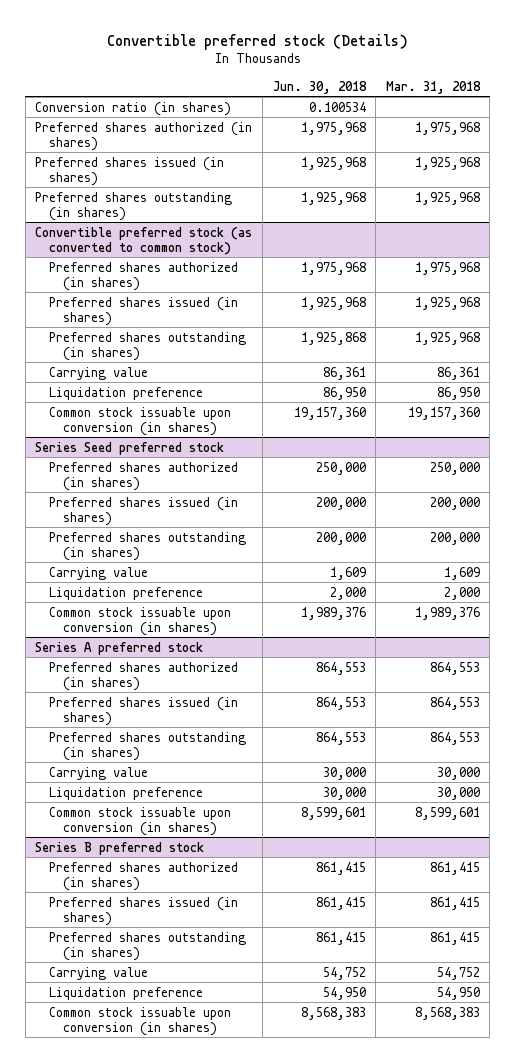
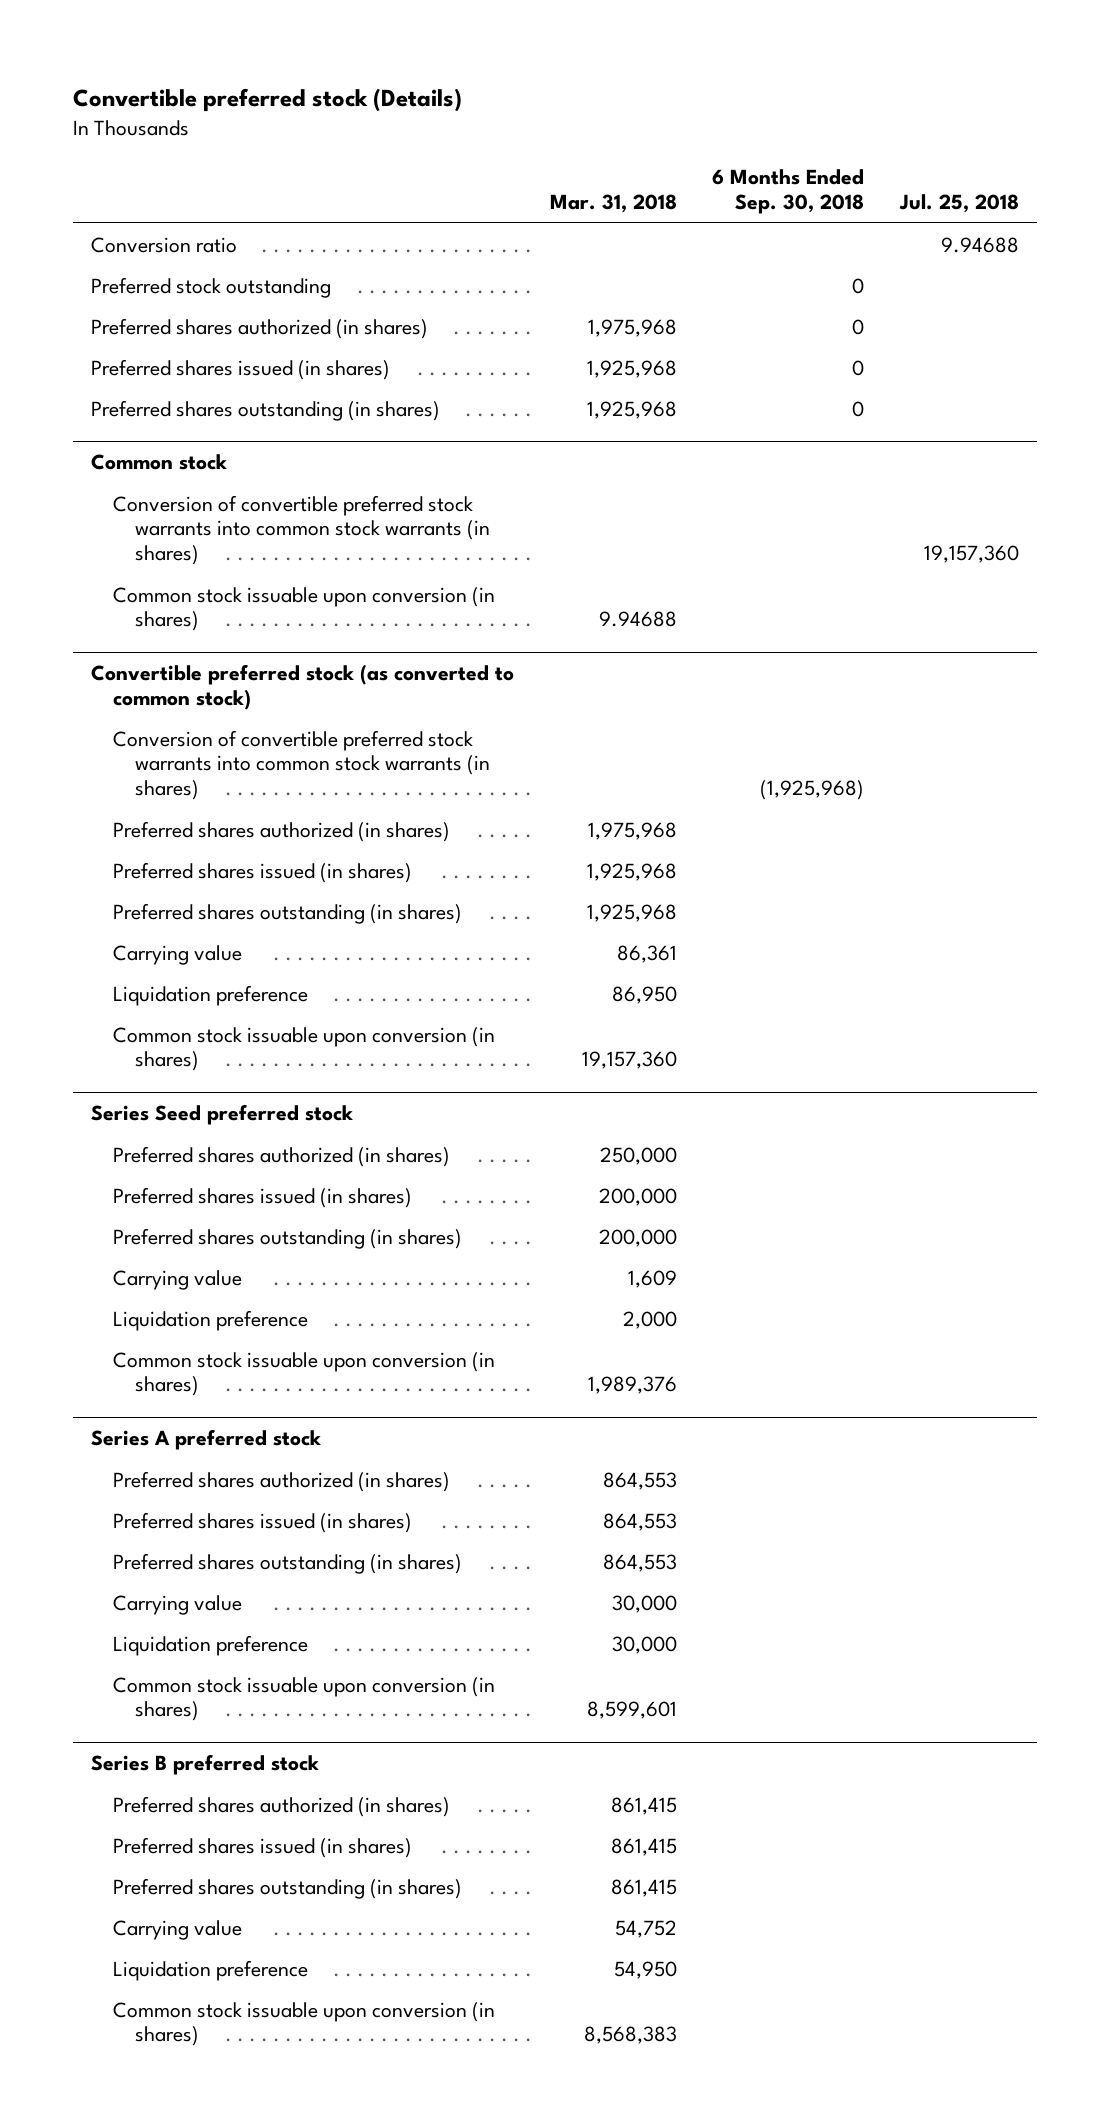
- | Jun. 30, 2018 | Mar. 31, 2018
+ | Mar. 31, 2018 | 6 Months Ended Sep. 30, 2018 | Jul. 25, 2018
- Conversion ratio (in shares) | 0.100534 |
+ Conversion ratio | | | 9.94688
+ Preferred stock outstanding | | 0 |
+ Common stock
+ Conversion of convertible preferred stock warrants into common stock warrants (in shares) | | | 19,157,360
+ Common stock issuable upon conversion (in shares) | 9.94688 | |
@ Convertible preferred stock (as converted to common stock)
+ Conversion of convertible preferred stock warrants into common stock warrants (in shares) | | (1,925,968) |

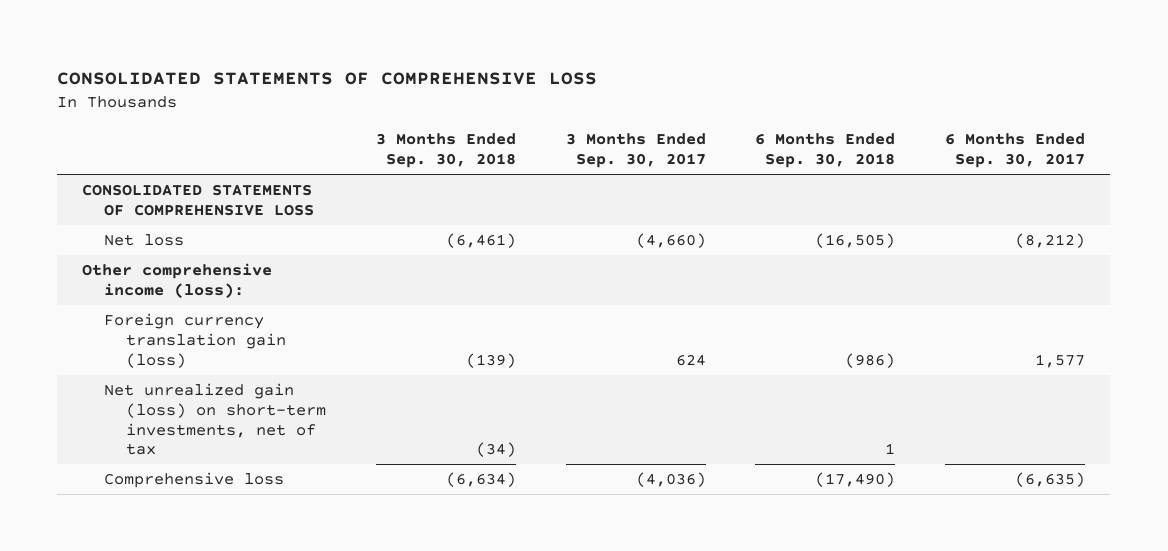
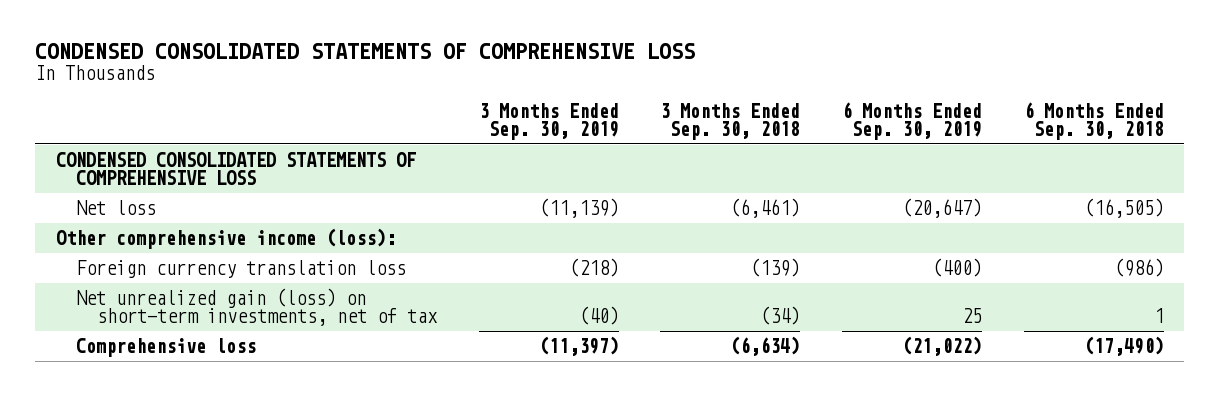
- CONSOLIDATED STATEMENTS OF COMPREHENSIVE LOSS
+ CONDENSED CONSOLIDATED STATEMENTS OF COMPREHENSIVE LOSS
- | 3 Months Ended Sep. 30, 2018 | 3 Months Ended Sep. 30, 2017 | 6 Months Ended Sep. 30, 2018 | 6 Months Ended Sep. 30, 2017
+ | 3 Months Ended Sep. 30, 2019 | 3 Months Ended Sep. 30, 2018 | 6 Months Ended Sep. 30, 2019 | 6 Months Ended Sep. 30, 2018
- CONSOLIDATED STATEMENTS OF COMPREHENSIVE LOSS
+ CONDENSED CONSOLIDATED STATEMENTS OF COMPREHENSIVE LOSS
- Foreign currency translation gain (loss) | (139) | 624 | (986) | 1,577
+ Foreign currency translation loss | (218) | (139) | (400) | (986)

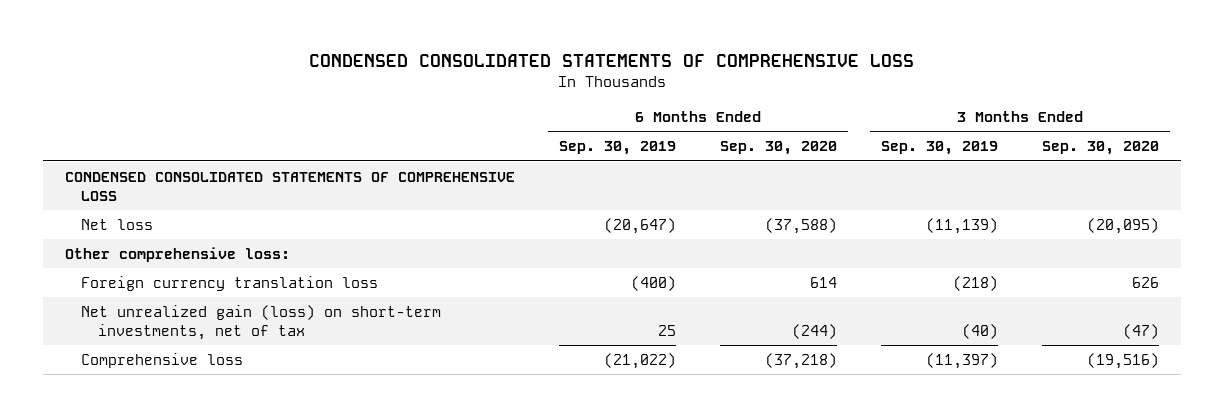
- | 3 Months Ended Sep. 30, 2019 | 3 Months Ended Sep. 30, 2018 | 6 Months Ended Sep. 30, 2019 | 6 Months Ended Sep. 30, 2018
+ | 6 Months Ended Sep. 30, 2019 | 6 Months Ended Sep. 30, 2020 | 3 Months Ended Sep. 30, 2019 | 3 Months Ended Sep. 30, 2020
- Other comprehensive income (loss):
+ Other comprehensive loss:

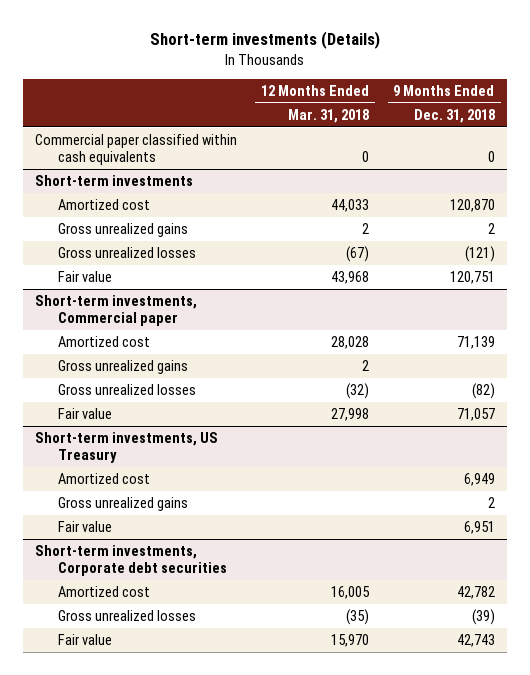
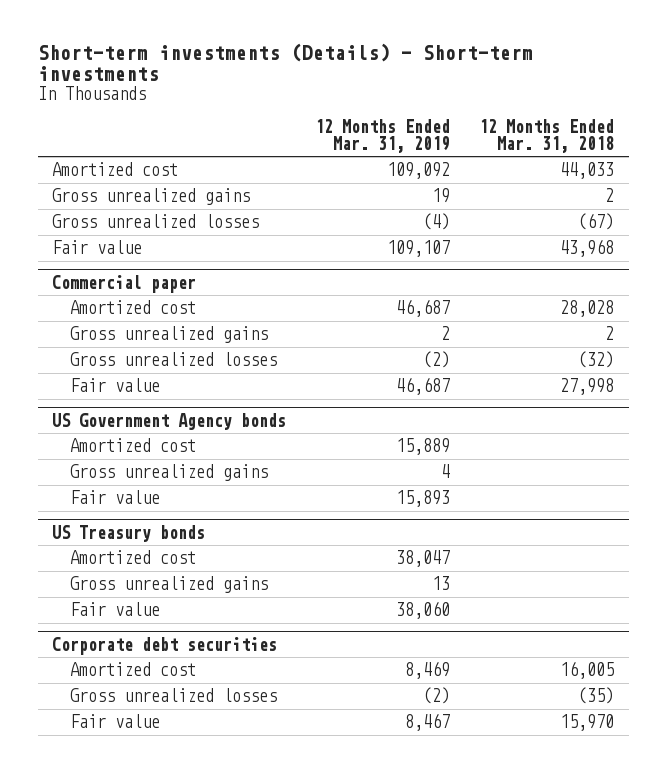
- Short-term investments (Details)
+ Short-term investments (Details) - Short-term investments
- | 12 Months Ended Mar. 31, 2018 | 9 Months Ended Dec. 31, 2018
+ | 12 Months Ended Mar. 31, 2019 | 12 Months Ended Mar. 31, 2018
- Commercial paper classified within cash equivalents | 0 | 0
- Short-term investments
- Short-term investments, Commercial paper
+ Commercial paper
- Short-term investments, US Treasury
+ US Government Agency bonds
- Short-term investments, Corporate debt securities
+ US Treasury bonds
+ Amortized cost | 38,047 |
+ Gross unrealized gains | 13 |
+ Fair value | 38,060 |
+ Corporate debt securities

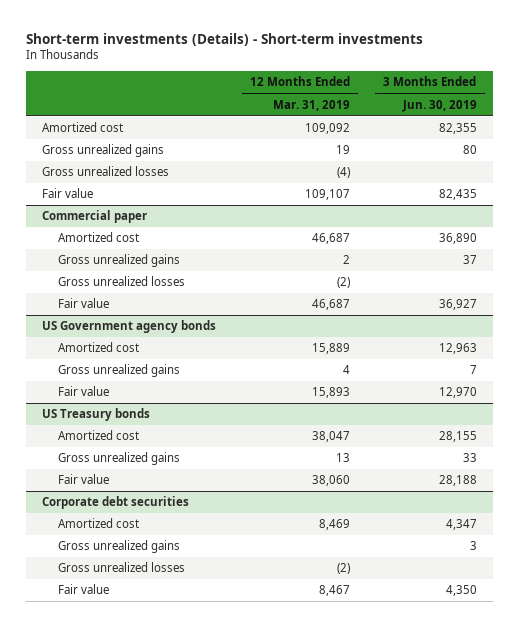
- | 12 Months Ended Mar. 31, 2019 | 12 Months Ended Mar. 31, 2018
+ | 12 Months Ended Mar. 31, 2019 | 3 Months Ended Jun. 30, 2019
- US Government Agency bonds
+ US Government agency bonds
@ Corporate debt securities
+ Gross unrealized gains | | 3

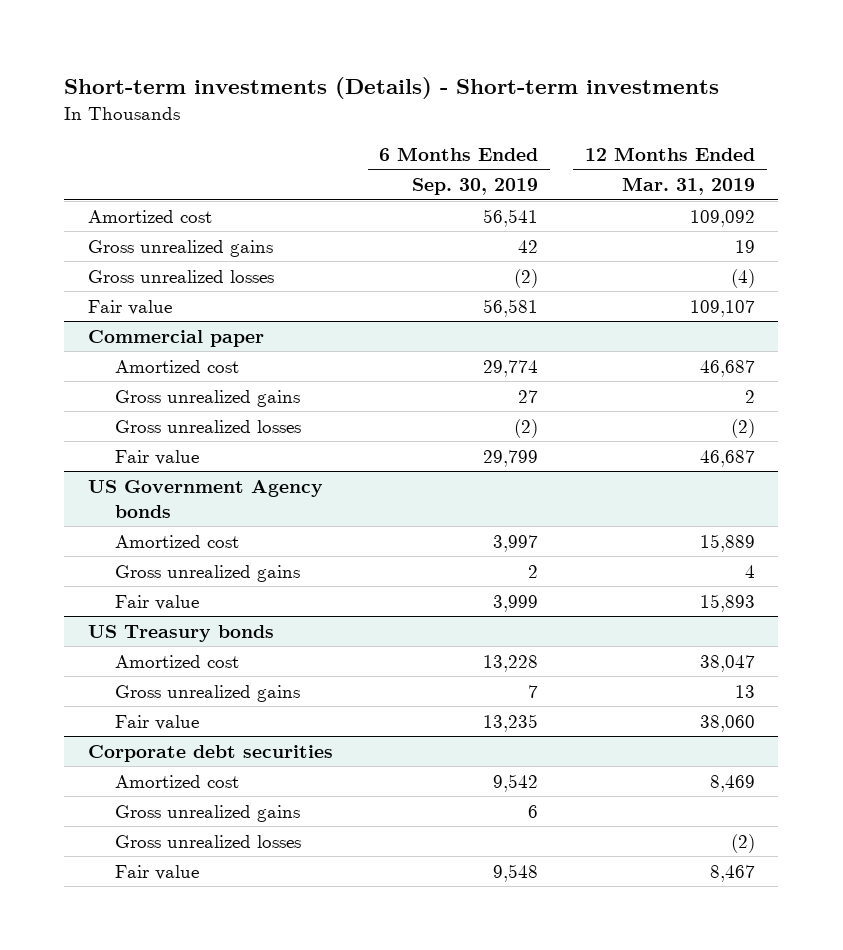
- | 12 Months Ended Mar. 31, 2019 | 3 Months Ended Jun. 30, 2019
+ | 6 Months Ended Sep. 30, 2019 | 12 Months Ended Mar. 31, 2019
- US Government agency bonds
+ US Government Agency bonds

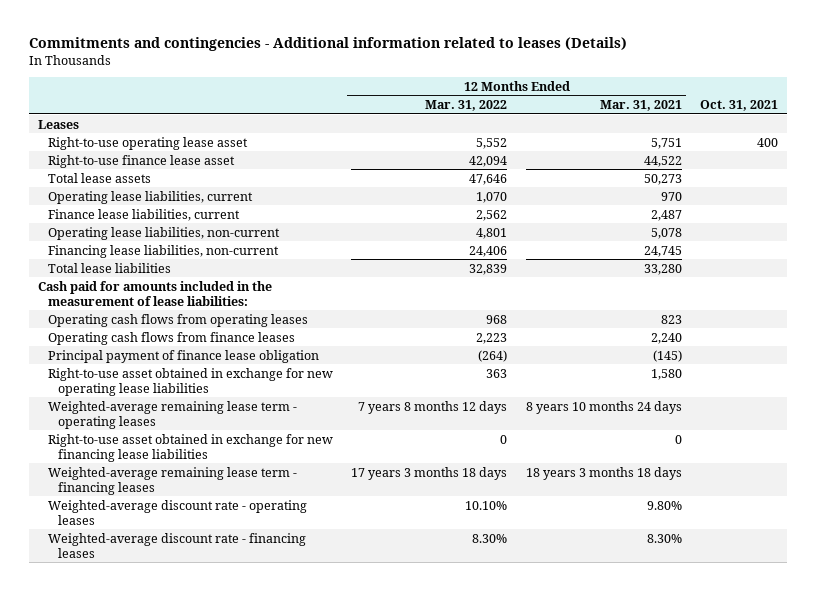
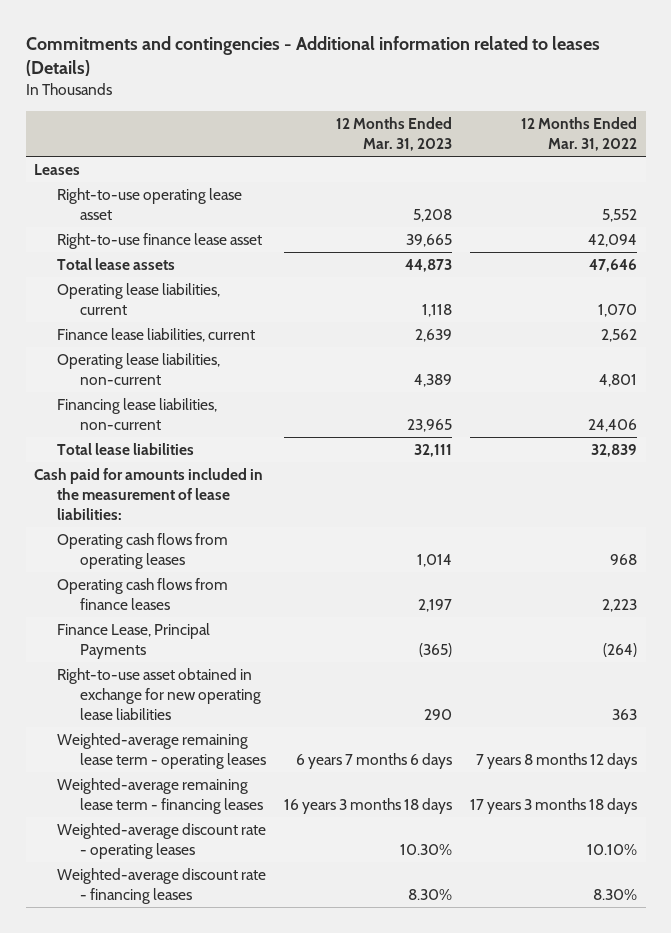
- | 12 Months Ended Mar. 31, 2022 | 12 Months Ended Mar. 31, 2021 | Oct. 31, 2021
+ | 12 Months Ended Mar. 31, 2023 | 12 Months Ended Mar. 31, 2022
- Principal payment of finance lease obligation | (264) | (145) |
+ Finance Lease, Principal Payments | (365) | (264)
- Right-to-use asset obtained in exchange for new financing lease liabilities | 0 | 0 |

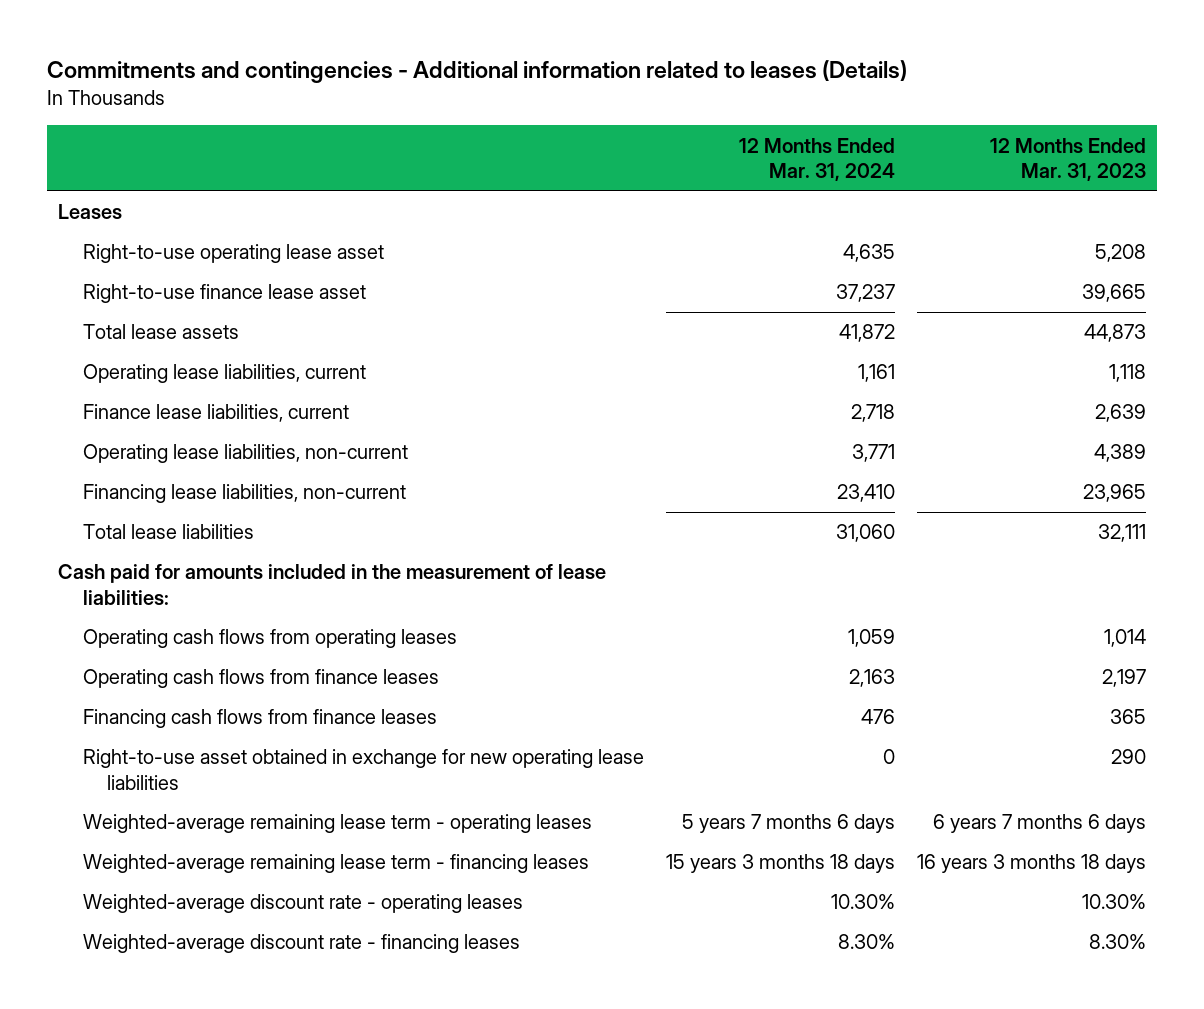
- | 12 Months Ended Mar. 31, 2023 | 12 Months Ended Mar. 31, 2022
+ | 12 Months Ended Mar. 31, 2024 | 12 Months Ended Mar. 31, 2023
- Finance Lease, Principal Payments | (365) | (264)
+ Financing cash flows from finance leases | 476 | 365

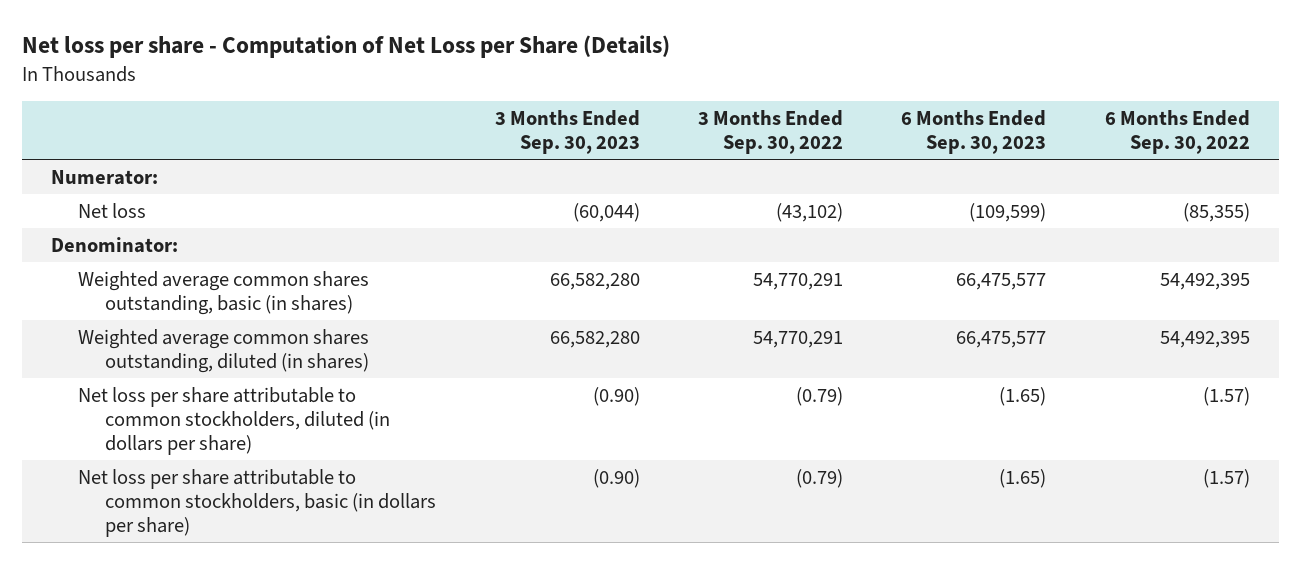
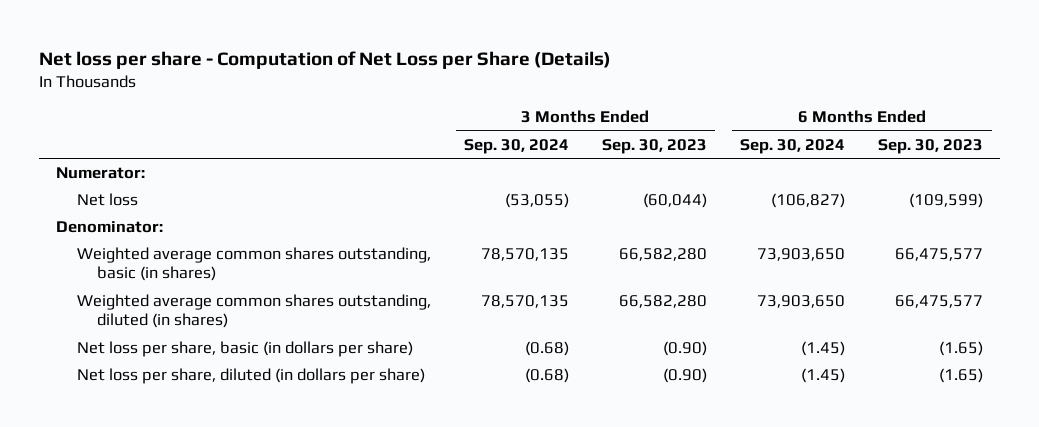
- | 3 Months Ended Sep. 30, 2023 | 3 Months Ended Sep. 30, 2022 | 6 Months Ended Sep. 30, 2023 | 6 Months Ended Sep. 30, 2022
+ | 3 Months Ended Sep. 30, 2024 | 3 Months Ended Sep. 30, 2023 | 6 Months Ended Sep. 30, 2024 | 6 Months Ended Sep. 30, 2023
- Net loss per share attributable to common stockholders, diluted (in dollars per share) | (0.90) | (0.79) | (1.65) | (1.57)
- Net loss per share attributable to common stockholders, basic (in dollars per share) | (0.90) | (0.79) | (1.65) | (1.57)
+ Net loss per share, basic (in dollars per share) | (0.68) | (0.90) | (1.45) | (1.65)
+ Net loss per share, diluted (in dollars per share) | (0.68) | (0.90) | (1.45) | (1.65)

